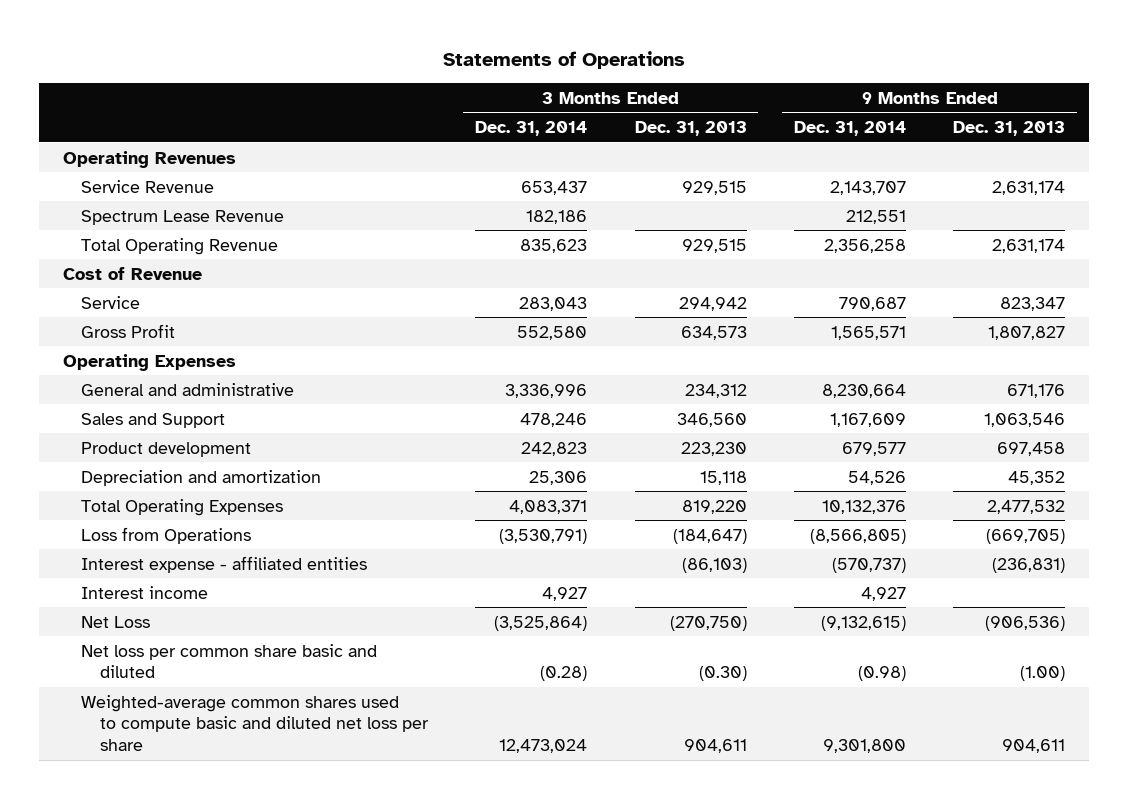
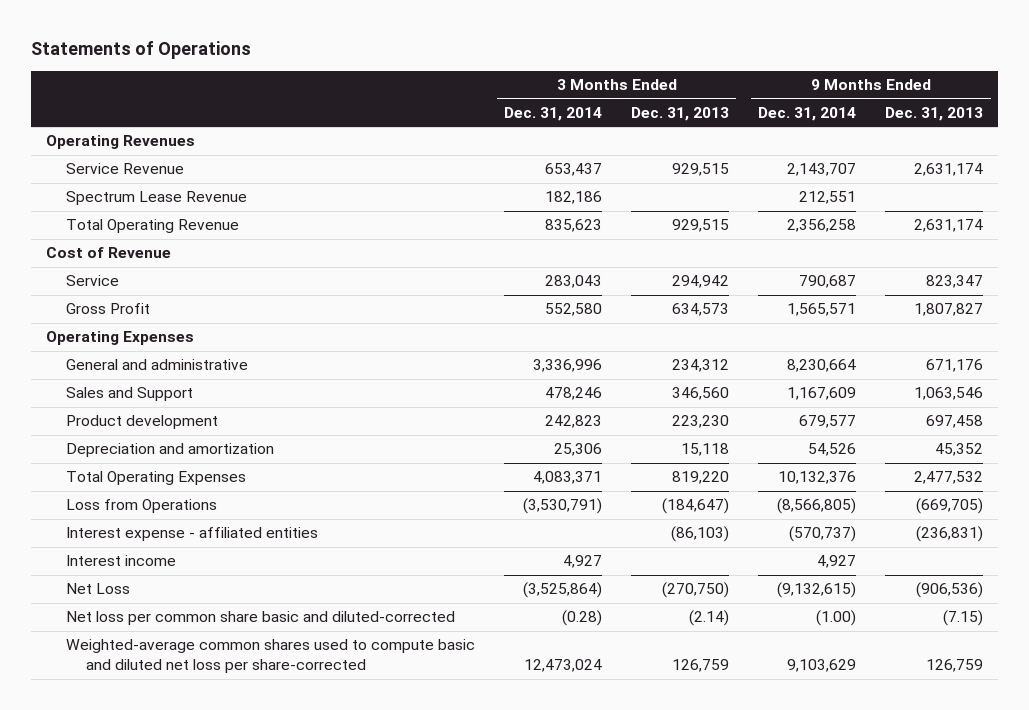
- Net loss per common share basic and diluted | (0.28) | (0.30) | (0.98) | (1.00)
- Weighted-average common shares used to compute basic and diluted net loss per share | 12,473,024 | 904,611 | 9,301,800 | 904,611
+ Net loss per common share basic and diluted-corrected | (0.28) | (2.14) | (1.00) | (7.15)
+ Weighted-average common shares used to compute basic and diluted net loss per share-corrected | 12,473,024 | 126,759 | 9,103,629 | 126,759

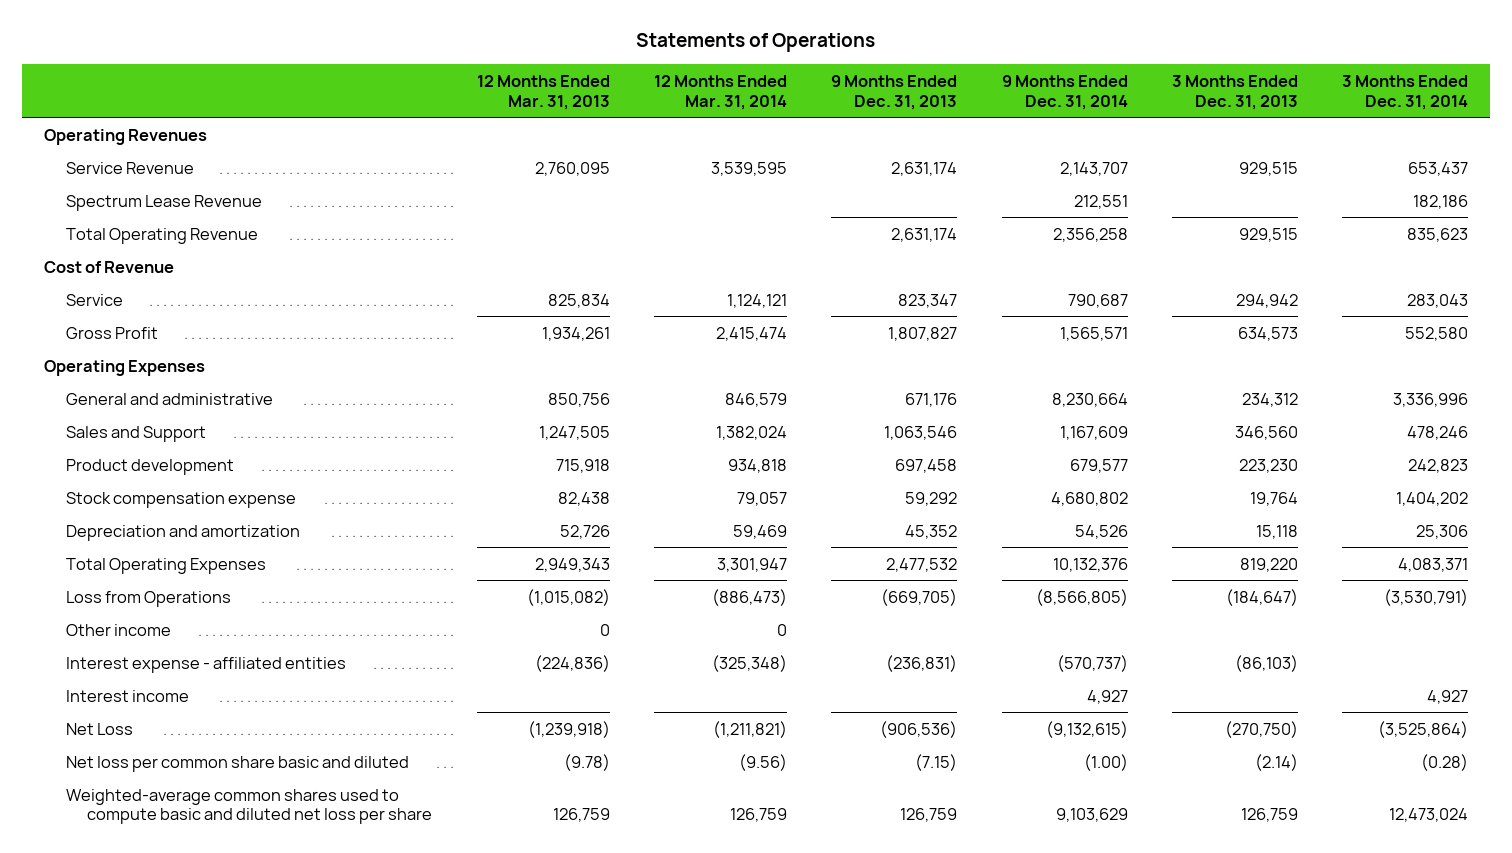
- | 3 Months Ended Dec. 31, 2014 | 3 Months Ended Dec. 31, 2013 | 9 Months Ended Dec. 31, 2014 | 9 Months Ended Dec. 31, 2013
+ | 12 Months Ended Mar. 31, 2013 | 12 Months Ended Mar. 31, 2014 | 9 Months Ended Dec. 31, 2013 | 9 Months Ended Dec. 31, 2014 | 3 Months Ended Dec. 31, 2013 | 3 Months Ended Dec. 31, 2014
+ Stock compensation expense | 82,438 | 79,057 | 59,292 | 4,680,802 | 19,764 | 1,404,202
+ Other income | 0 | 0 | | | |
- Net loss per common share basic and diluted-corrected | (0.28) | (2.14) | (1.00) | (7.15)
- Weighted-average common shares used to compute basic and diluted net loss per share-corrected | 12,473,024 | 126,759 | 9,103,629 | 126,759
+ Net loss per common share basic and diluted | (9.78) | (9.56) | (7.15) | (1.00) | (2.14) | (0.28)
+ Weighted-average common shares used to compute basic and diluted net loss per share | 126,759 | 126,759 | 126,759 | 9,103,629 | 126,759 | 12,473,024

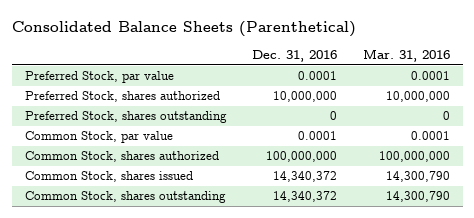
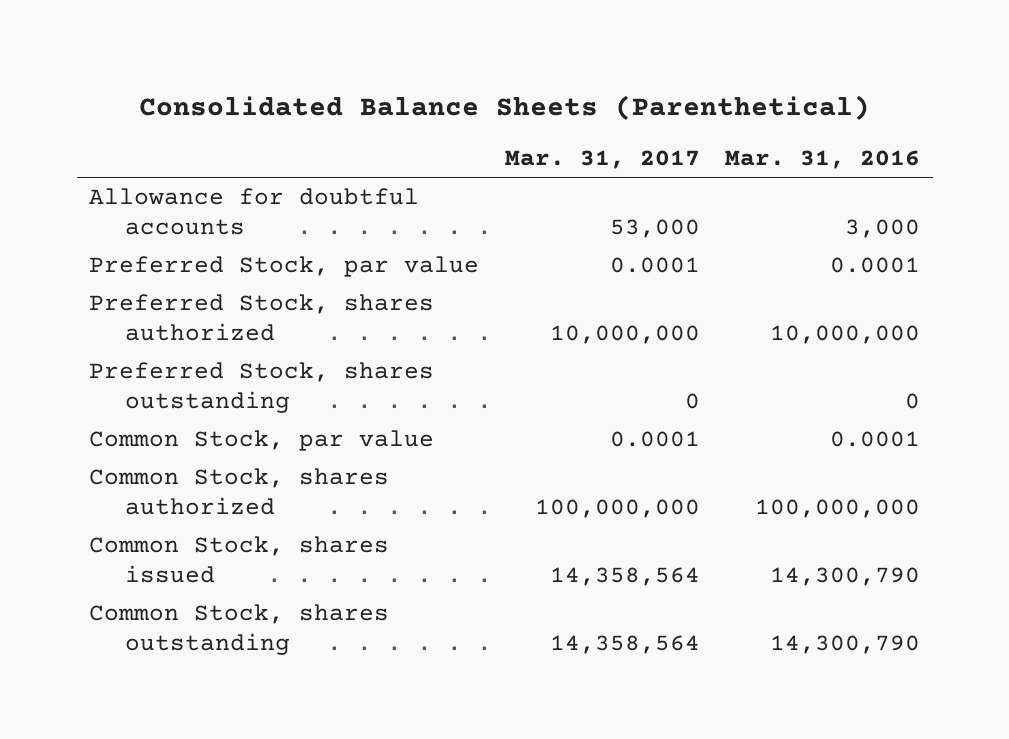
- | Dec. 31, 2016 | Mar. 31, 2016
+ | Mar. 31, 2017 | Mar. 31, 2016
+ Allowance for doubtful accounts | 53,000 | 3,000

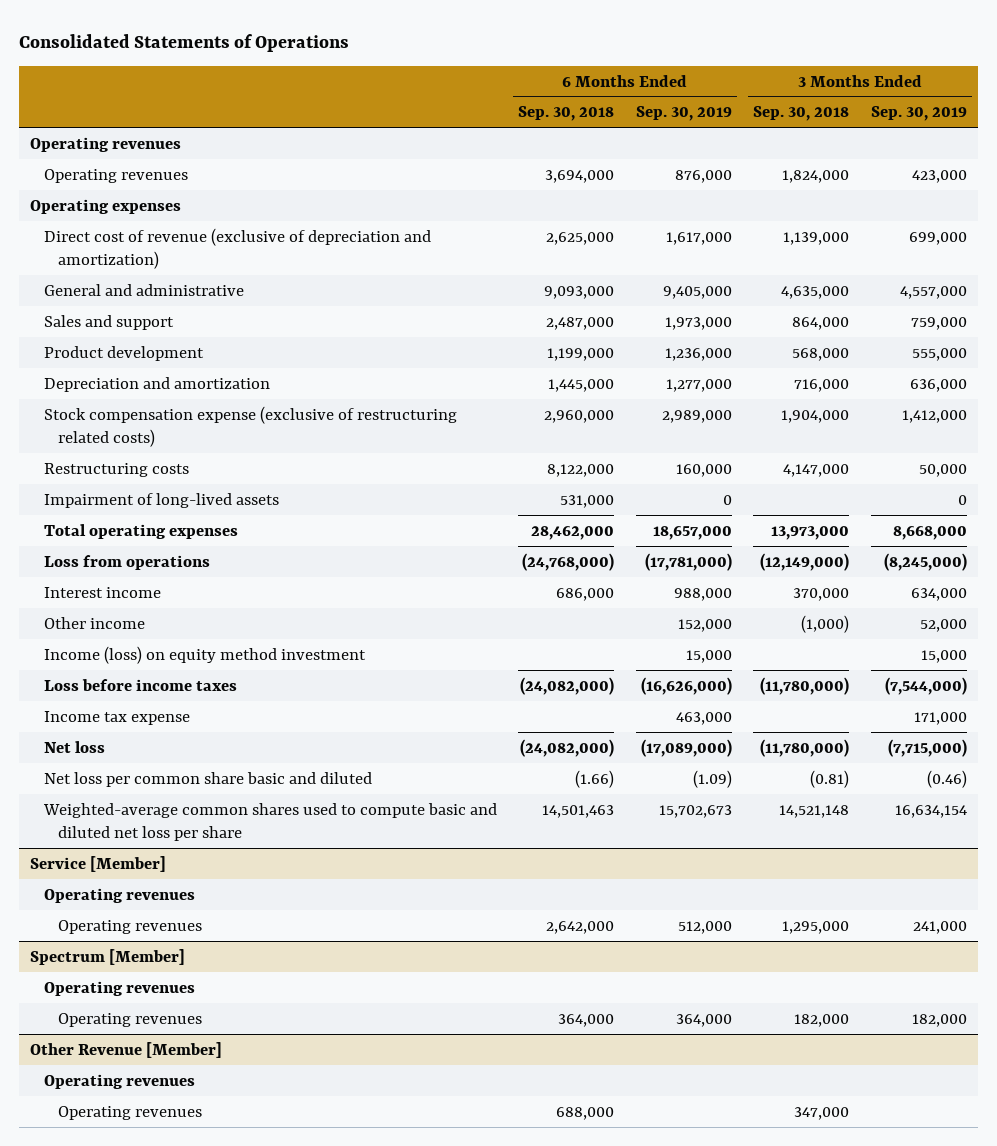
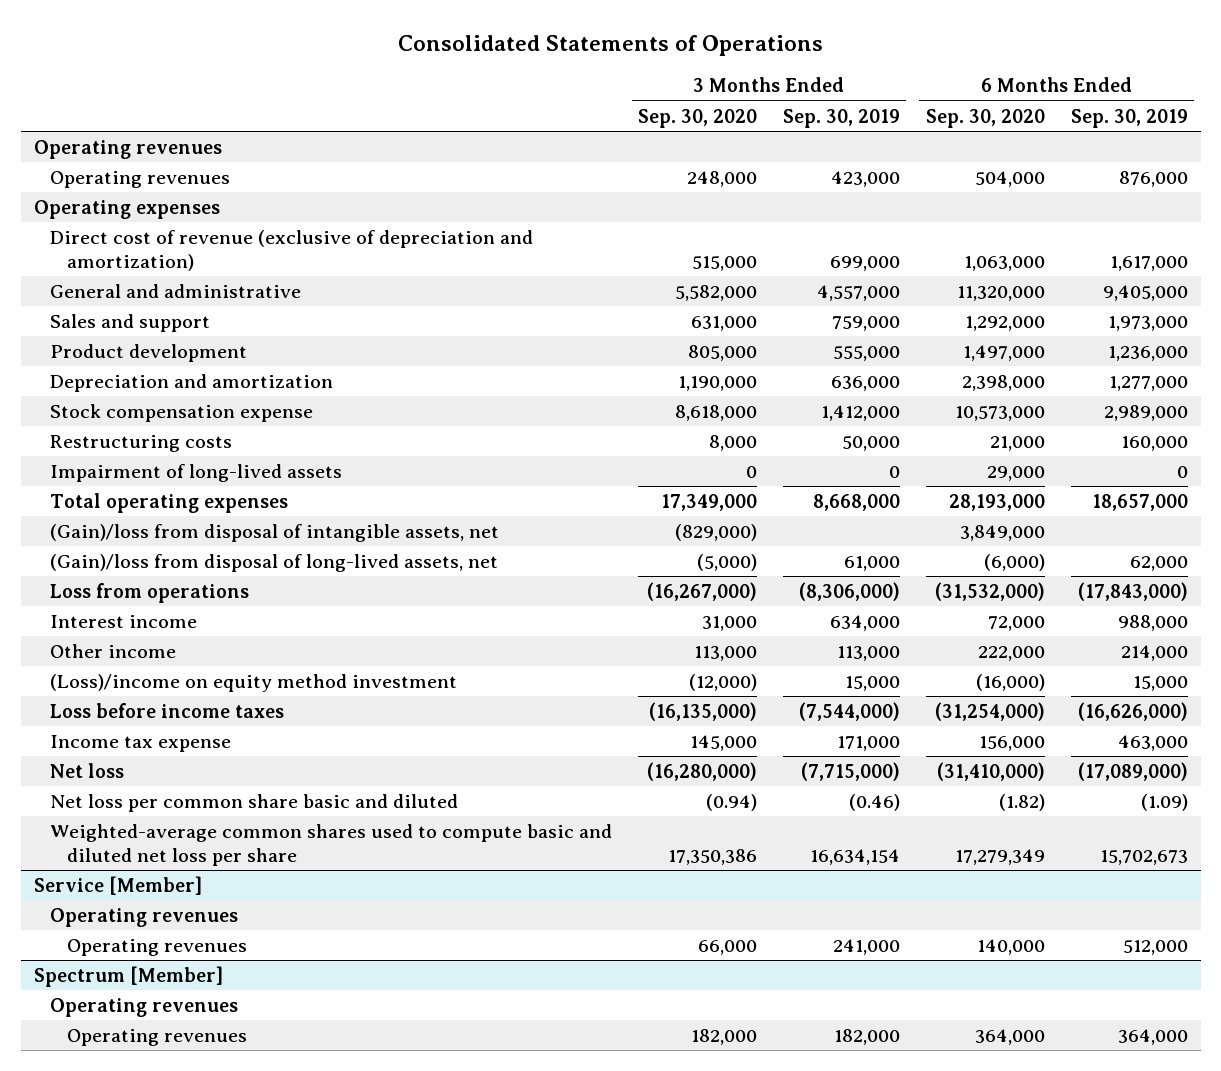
- | 6 Months Ended Sep. 30, 2018 | 6 Months Ended Sep. 30, 2019 | 3 Months Ended Sep. 30, 2018 | 3 Months Ended Sep. 30, 2019
+ | 3 Months Ended Sep. 30, 2020 | 3 Months Ended Sep. 30, 2019 | 6 Months Ended Sep. 30, 2020 | 6 Months Ended Sep. 30, 2019
- Stock compensation expense (exclusive of restructuring related costs) | 2,960,000 | 2,989,000 | 1,904,000 | 1,412,000
+ Stock compensation expense | 8,618,000 | 1,412,000 | 10,573,000 | 2,989,000
- Loss from operations | (24,768,000) | (17,781,000) | (12,149,000) | (8,245,000)
+ (Gain)/loss from disposal of intangible assets, net | (829,000) | | 3,849,000 |
+ (Gain)/loss from disposal of long-lived assets, net | (5,000) | 61,000 | (6,000) | 62,000
+ Loss from operations | (16,267,000) | (8,306,000) | (31,532,000) | (17,843,000)
- Other income | | 152,000 | (1,000) | 52,000
- Income (loss) on equity method investment | | 15,000 | | 15,000
+ Other income | 113,000 | 113,000 | 222,000 | 214,000
+ (Loss)/income on equity method investment | (12,000) | 15,000 | (16,000) | 15,000
- Other Revenue [Member]
- Operating revenues
- Operating revenues | 688,000 | | 347,000 |

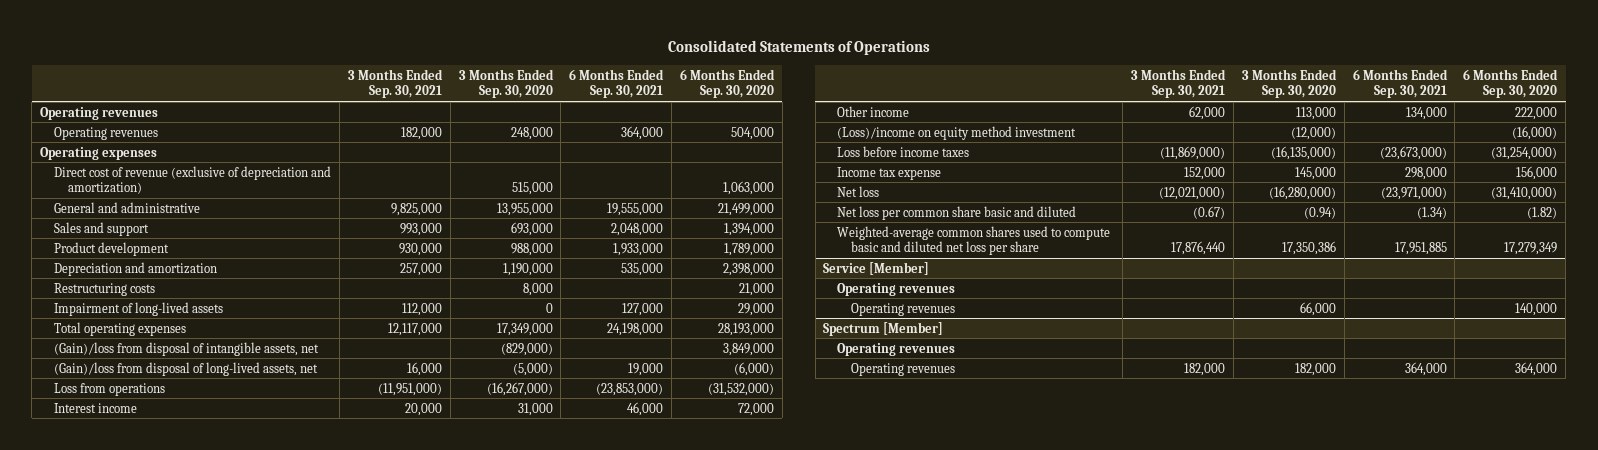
- | 3 Months Ended Sep. 30, 2020 | 3 Months Ended Sep. 30, 2019 | 6 Months Ended Sep. 30, 2020 | 6 Months Ended Sep. 30, 2019
+ | 3 Months Ended Sep. 30, 2021 | 3 Months Ended Sep. 30, 2020 | 6 Months Ended Sep. 30, 2021 | 6 Months Ended Sep. 30, 2020
- General and administrative | 5,582,000 | 4,557,000 | 11,320,000 | 9,405,000
- Sales and support | 631,000 | 759,000 | 1,292,000 | 1,973,000
- Product development | 805,000 | 555,000 | 1,497,000 | 1,236,000
+ General and administrative | 9,825,000 | 13,955,000 | 19,555,000 | 21,499,000
+ Sales and support | 993,000 | 693,000 | 2,048,000 | 1,394,000
+ Product development | 930,000 | 988,000 | 1,933,000 | 1,789,000
- Stock compensation expense | 8,618,000 | 1,412,000 | 10,573,000 | 2,989,000

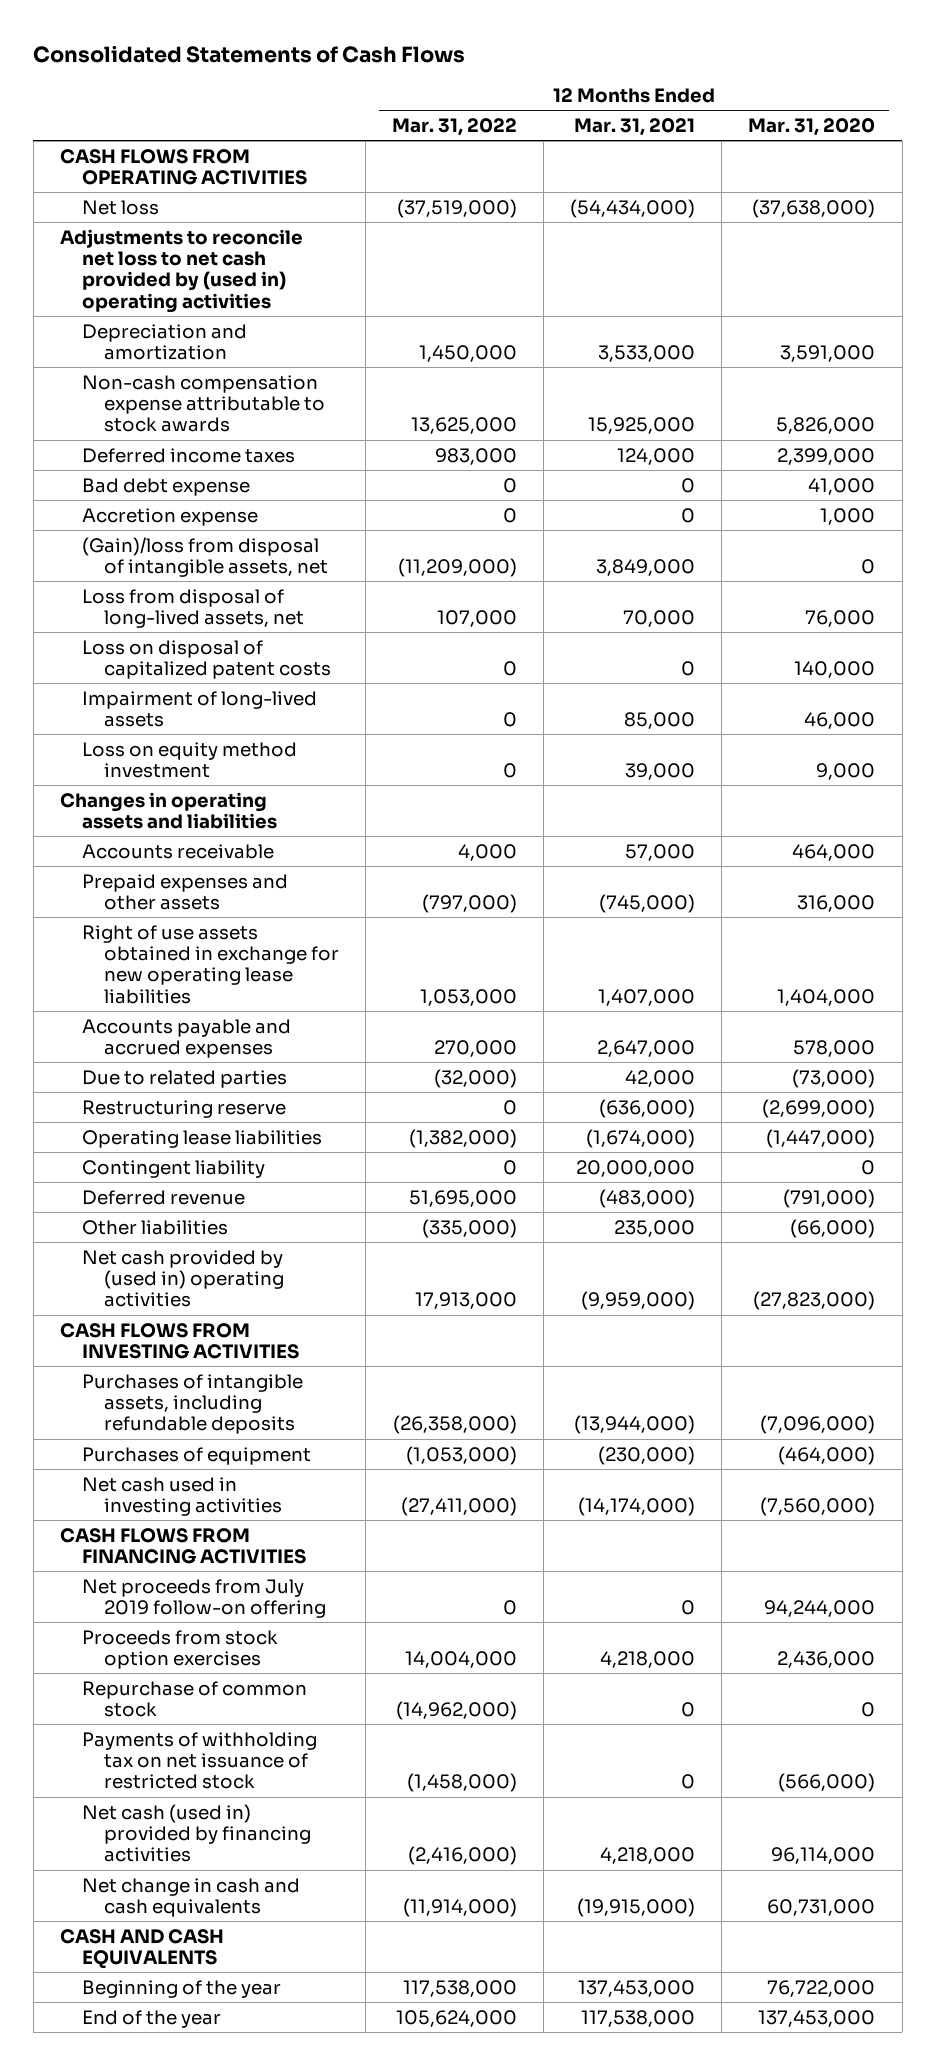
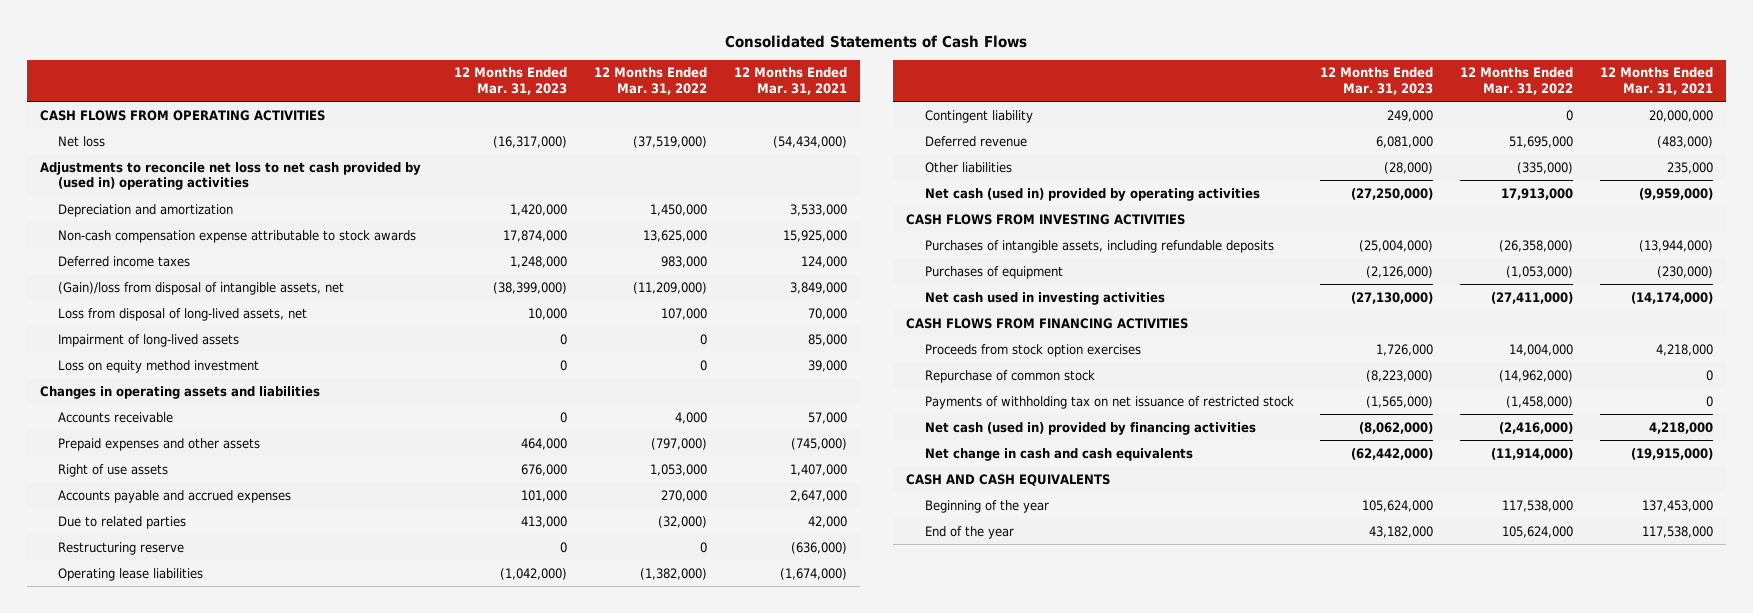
- | 12 Months Ended Mar. 31, 2022 | 12 Months Ended Mar. 31, 2021 | 12 Months Ended Mar. 31, 2020
+ | 12 Months Ended Mar. 31, 2023 | 12 Months Ended Mar. 31, 2022 | 12 Months Ended Mar. 31, 2021
- Bad debt expense | 0 | 0 | 41,000
- Accretion expense | 0 | 0 | 1,000
- Loss on disposal of capitalized patent costs | 0 | 0 | 140,000
- Right of use assets obtained in exchange for new operating lease liabilities | 1,053,000 | 1,407,000 | 1,404,000
+ Right of use assets | 676,000 | 1,053,000 | 1,407,000
- Net cash provided by (used in) operating activities | 17,913,000 | (9,959,000) | (27,823,000)
+ Net cash (used in) provided by operating activities | (27,250,000) | 17,913,000 | (9,959,000)
- Net proceeds from July 2019 follow-on offering | 0 | 0 | 94,244,000

